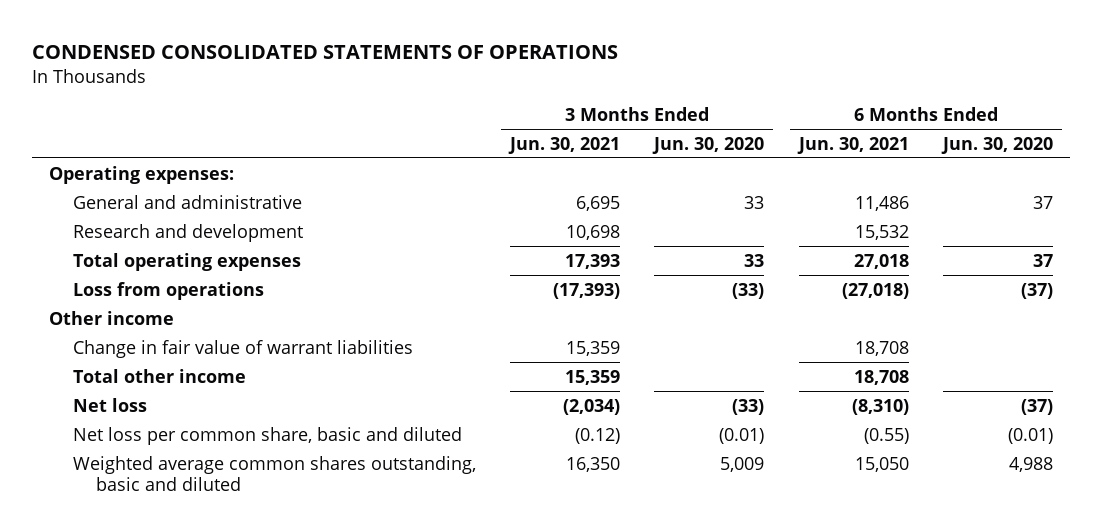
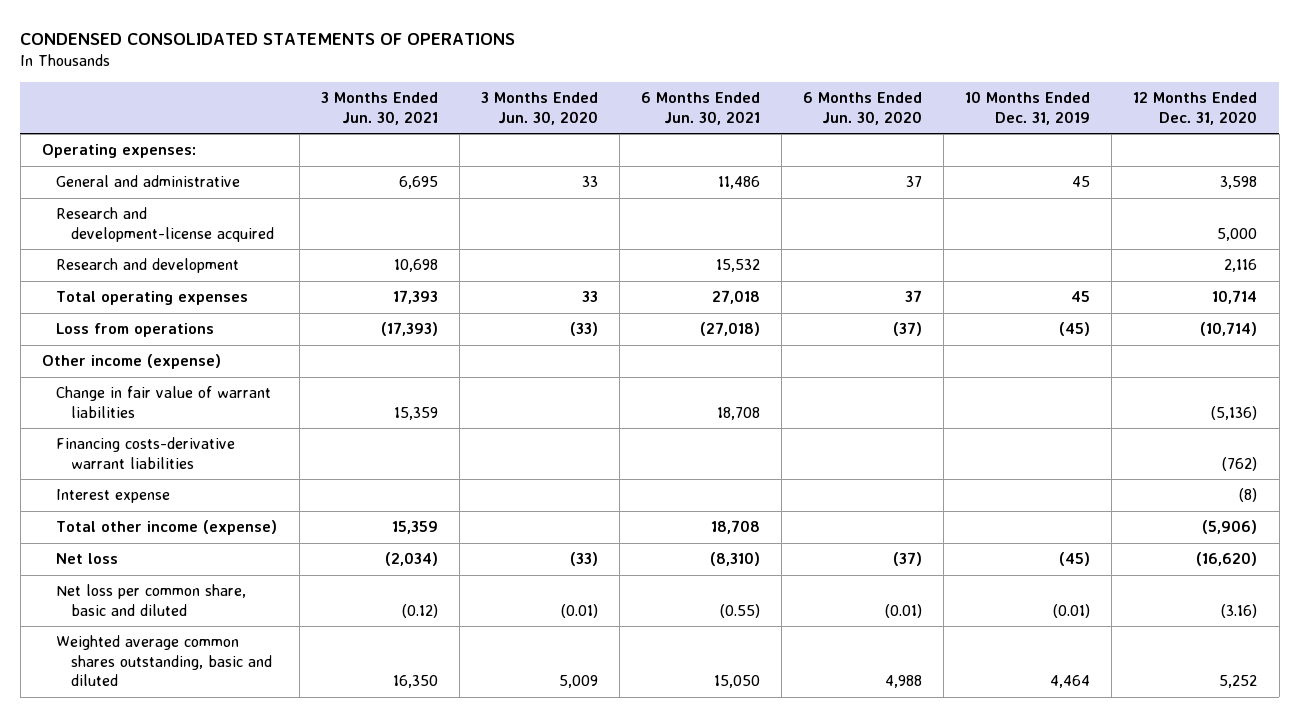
- | 3 Months Ended Jun. 30, 2021 | 3 Months Ended Jun. 30, 2020 | 6 Months Ended Jun. 30, 2021 | 6 Months Ended Jun. 30, 2020
+ | 3 Months Ended Jun. 30, 2021 | 3 Months Ended Jun. 30, 2020 | 6 Months Ended Jun. 30, 2021 | 6 Months Ended Jun. 30, 2020 | 10 Months Ended Dec. 31, 2019 | 12 Months Ended Dec. 31, 2020
+ Research and development-license acquired | | | | | | 5,000
- Other income
+ Other income (expense)
- Total other income | 15,359 | | 18,708 |
+ Financing costs-derivative warrant liabilities | | | | | | (762)
+ Interest expense | | | | | | (8)
+ Total other income (expense) | 15,359 | | 18,708 | | | (5,906)

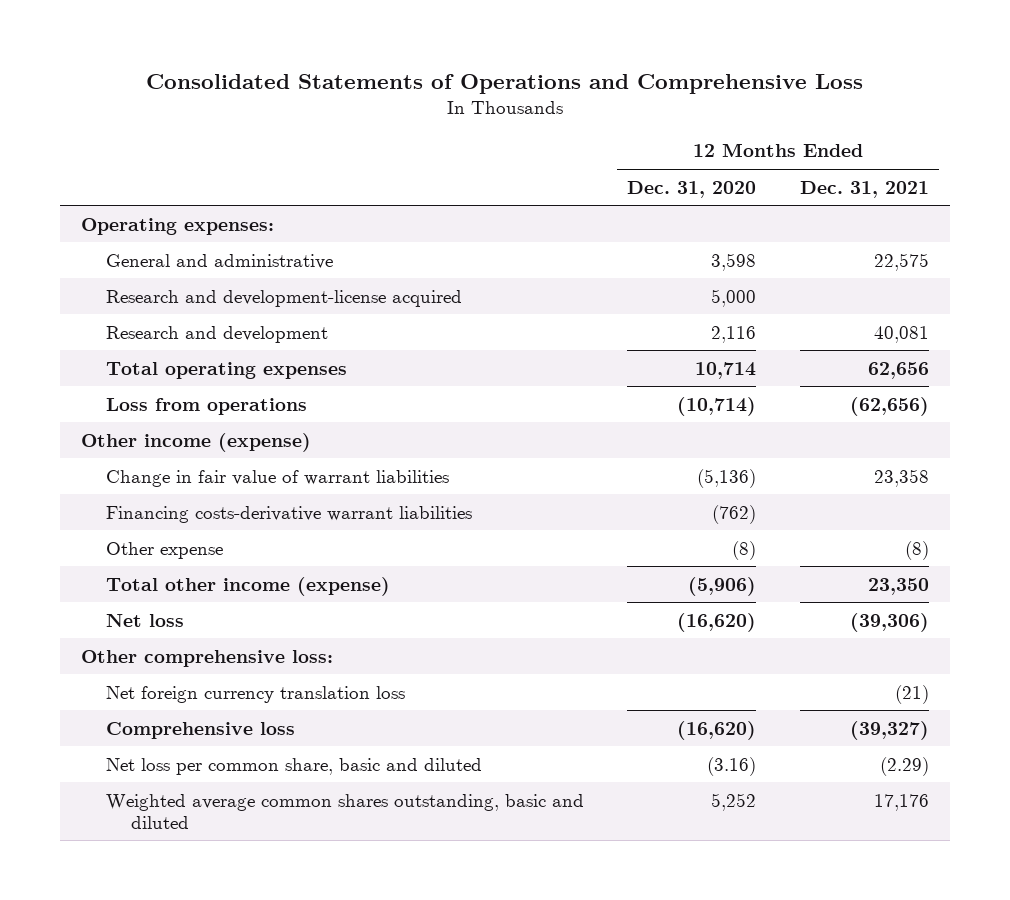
- CONDENSED CONSOLIDATED STATEMENTS OF OPERATIONS
+ Consolidated Statements of Operations and Comprehensive Loss
- | 3 Months Ended Jun. 30, 2021 | 3 Months Ended Jun. 30, 2020 | 6 Months Ended Jun. 30, 2021 | 6 Months Ended Jun. 30, 2020 | 10 Months Ended Dec. 31, 2019 | 12 Months Ended Dec. 31, 2020
+ | 12 Months Ended Dec. 31, 2020 | 12 Months Ended Dec. 31, 2021
- Interest expense | | | | | | (8)
+ Other expense | (8) | (8)
+ Other comprehensive loss:
+ Net foreign currency translation loss | | (21)
+ Comprehensive loss | (16,620) | (39,327)

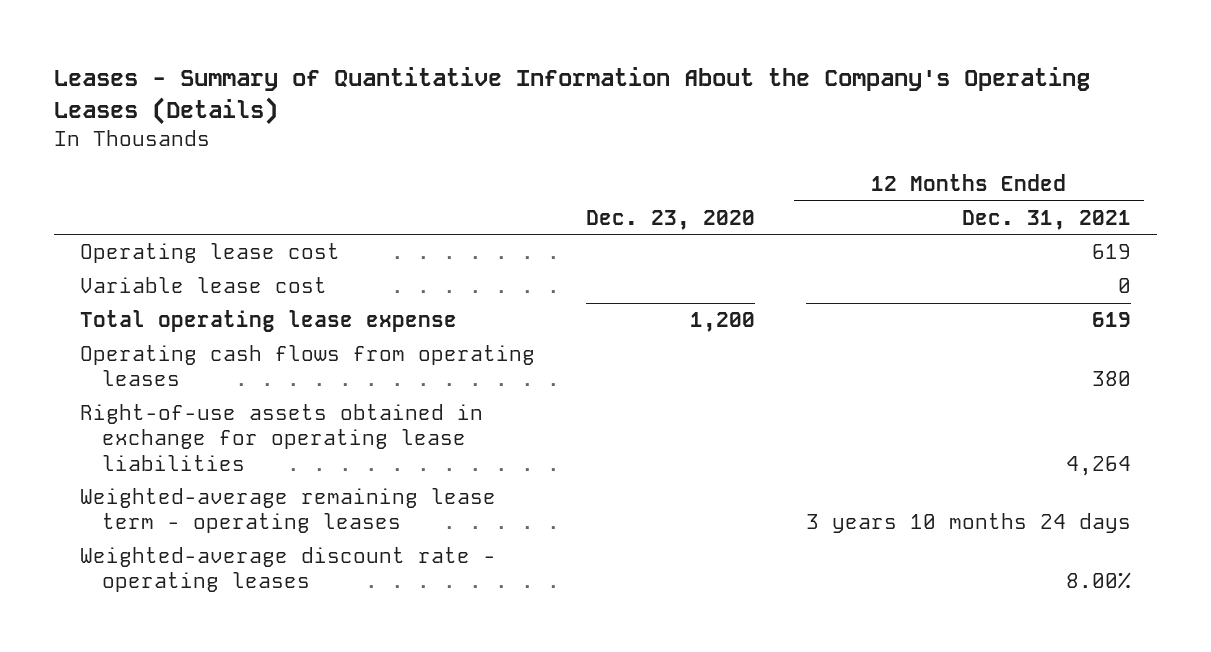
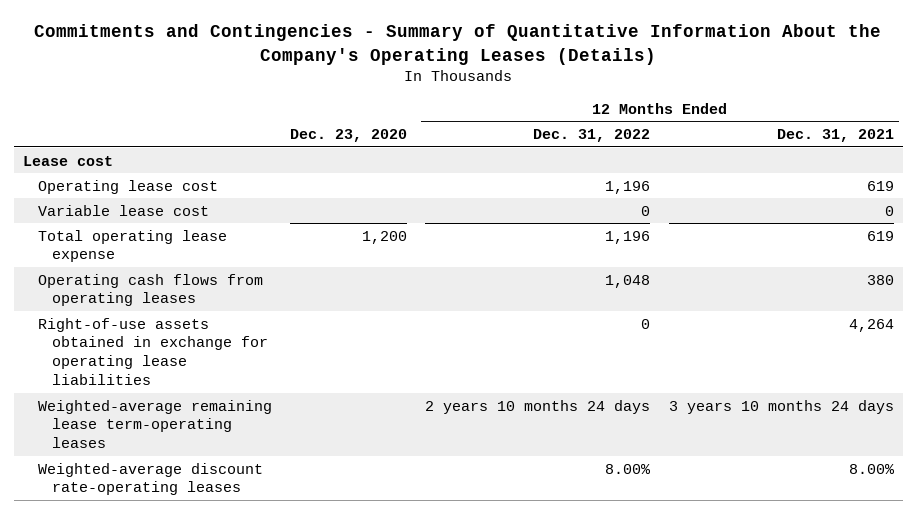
- Leases - Summary of Quantitative Information About the Company's Operating Leases (Details)
+ Commitments and Contingencies - Summary of Quantitative Information About the Company's Operating Leases (Details)
- | Dec. 23, 2020 | 12 Months Ended Dec. 31, 2021
+ | Dec. 23, 2020 | 12 Months Ended Dec. 31, 2022 | 12 Months Ended Dec. 31, 2021
+ Lease cost
- Weighted-average remaining lease term - operating leases | | 3 years 10 months 24 days
- Weighted-average discount rate - operating leases | | 8.00%
+ Weighted-average remaining lease term-operating leases | | 2 years 10 months 24 days | 3 years 10 months 24 days
+ Weighted-average discount rate-operating leases | | 8.00% | 8.00%

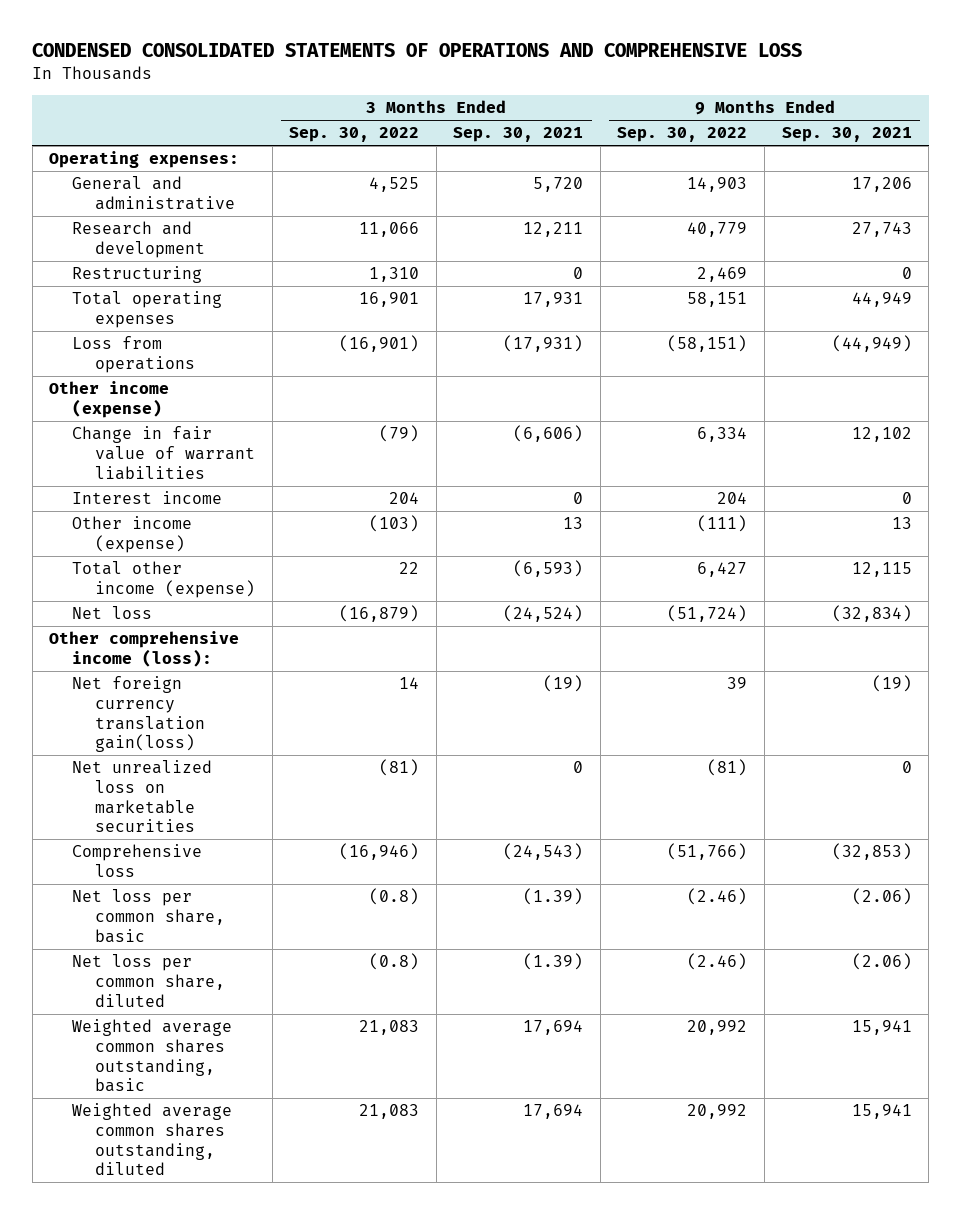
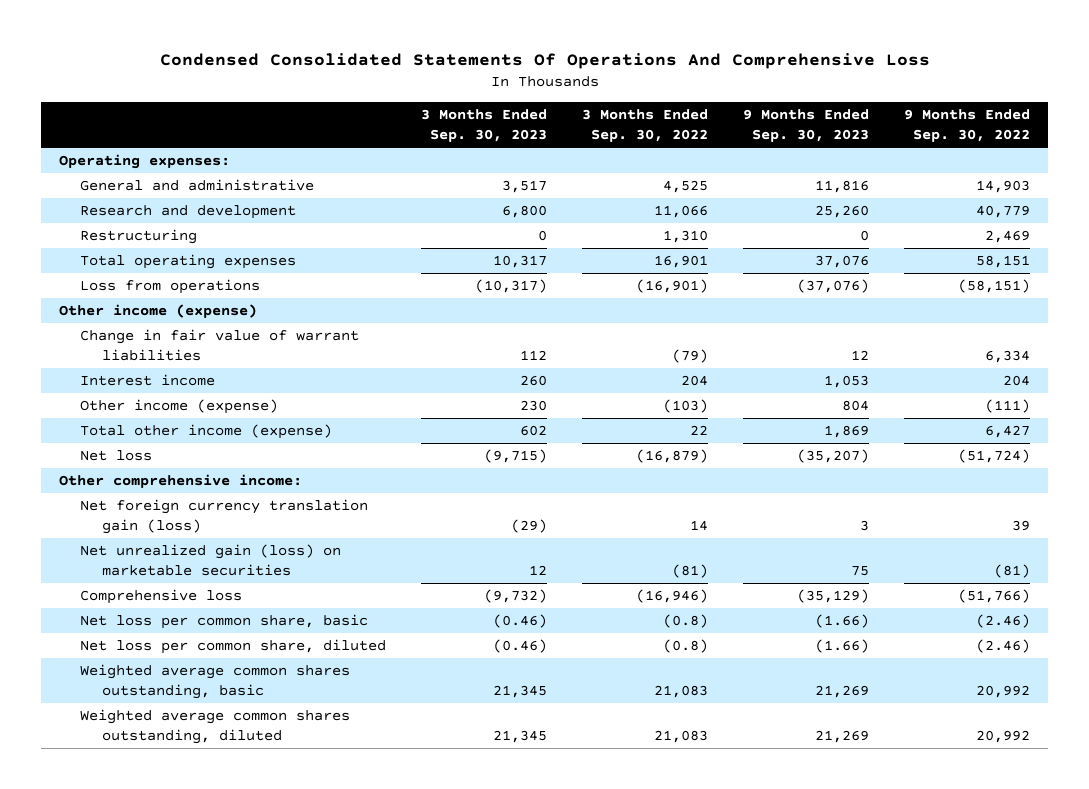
- CONDENSED CONSOLIDATED STATEMENTS OF OPERATIONS AND COMPREHENSIVE LOSS
+ Condensed Consolidated Statements Of Operations And Comprehensive Loss
- | 3 Months Ended Sep. 30, 2022 | 3 Months Ended Sep. 30, 2021 | 9 Months Ended Sep. 30, 2022 | 9 Months Ended Sep. 30, 2021
+ | 3 Months Ended Sep. 30, 2023 | 3 Months Ended Sep. 30, 2022 | 9 Months Ended Sep. 30, 2023 | 9 Months Ended Sep. 30, 2022
- Other comprehensive income (loss):
- Net foreign currency translation gain(loss) | 14 | (19) | 39 | (19)
- Net unrealized loss on marketable securities | (81) | 0 | (81) | 0
+ Other comprehensive income:
+ Net foreign currency translation gain (loss) | (29) | 14 | 3 | 39
+ Net unrealized gain (loss) on marketable securities | 12 | (81) | 75 | (81)

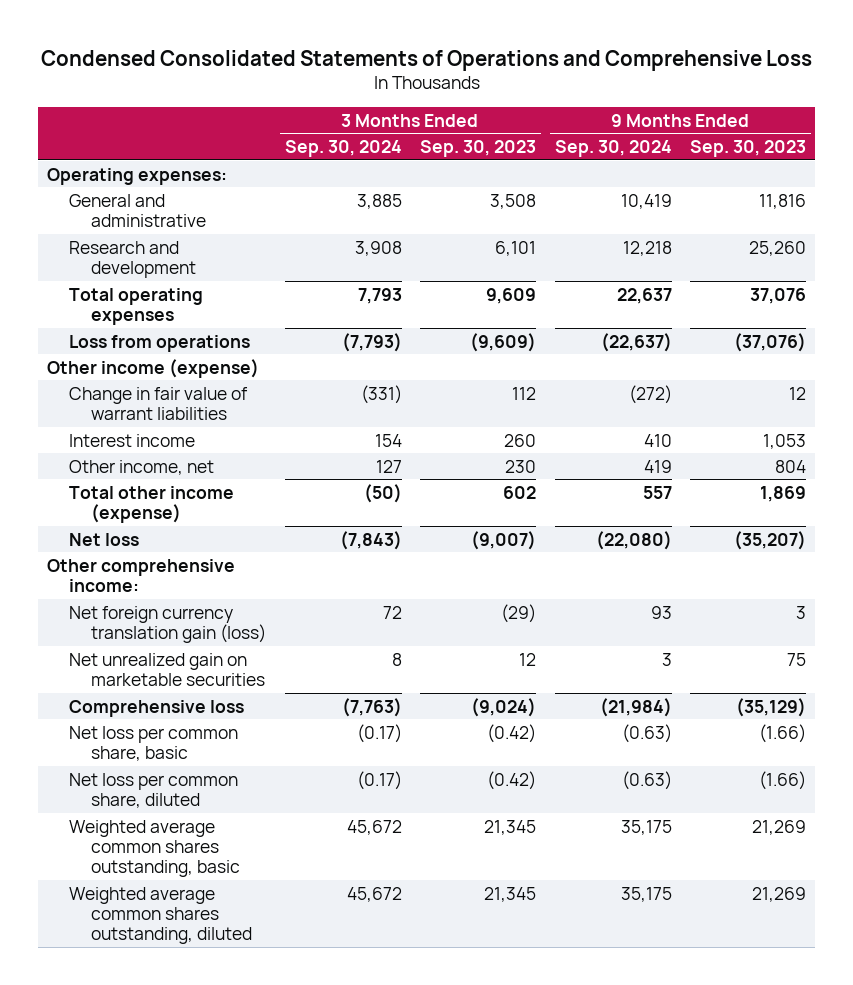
- Condensed Consolidated Statements Of Operations And Comprehensive Loss
+ Condensed Consolidated Statements of Operations and Comprehensive Loss
- | 3 Months Ended Sep. 30, 2023 | 3 Months Ended Sep. 30, 2022 | 9 Months Ended Sep. 30, 2023 | 9 Months Ended Sep. 30, 2022
+ | 3 Months Ended Sep. 30, 2024 | 3 Months Ended Sep. 30, 2023 | 9 Months Ended Sep. 30, 2024 | 9 Months Ended Sep. 30, 2023
- General and administrative | 3,517 | 4,525 | 11,816 | 14,903
- Research and development | 6,800 | 11,066 | 25,260 | 40,779
- Restructuring | 0 | 1,310 | 0 | 2,469
- Total operating expenses | 10,317 | 16,901 | 37,076 | 58,151
- Loss from operations | (10,317) | (16,901) | (37,076) | (58,151)
+ General and administrative | 3,885 | 3,508 | 10,419 | 11,816
+ Research and development | 3,908 | 6,101 | 12,218 | 25,260
+ Total operating expenses | 7,793 | 9,609 | 22,637 | 37,076
+ Loss from operations | (7,793) | (9,609) | (22,637) | (37,076)
- Other income (expense) | 230 | (103) | 804 | (111)
+ Other income, net | 127 | 230 | 419 | 804
- Net loss | (9,715) | (16,879) | (35,207) | (51,724)
+ Net loss | (7,843) | (9,007) | (22,080) | (35,207)
- Net unrealized gain (loss) on marketable securities | 12 | (81) | 75 | (81)
- Comprehensive loss | (9,732) | (16,946) | (35,129) | (51,766)
- Net loss per common share, basic | (0.46) | (0.8) | (1.66) | (2.46)
- Net loss per common share, diluted | (0.46) | (0.8) | (1.66) | (2.46)
+ Net unrealized gain on marketable securities | 8 | 12 | 3 | 75
+ Comprehensive loss | (7,763) | (9,024) | (21,984) | (35,129)
+ Net loss per common share, basic | (0.17) | (0.42) | (0.63) | (1.66)
+ Net loss per common share, diluted | (0.17) | (0.42) | (0.63) | (1.66)

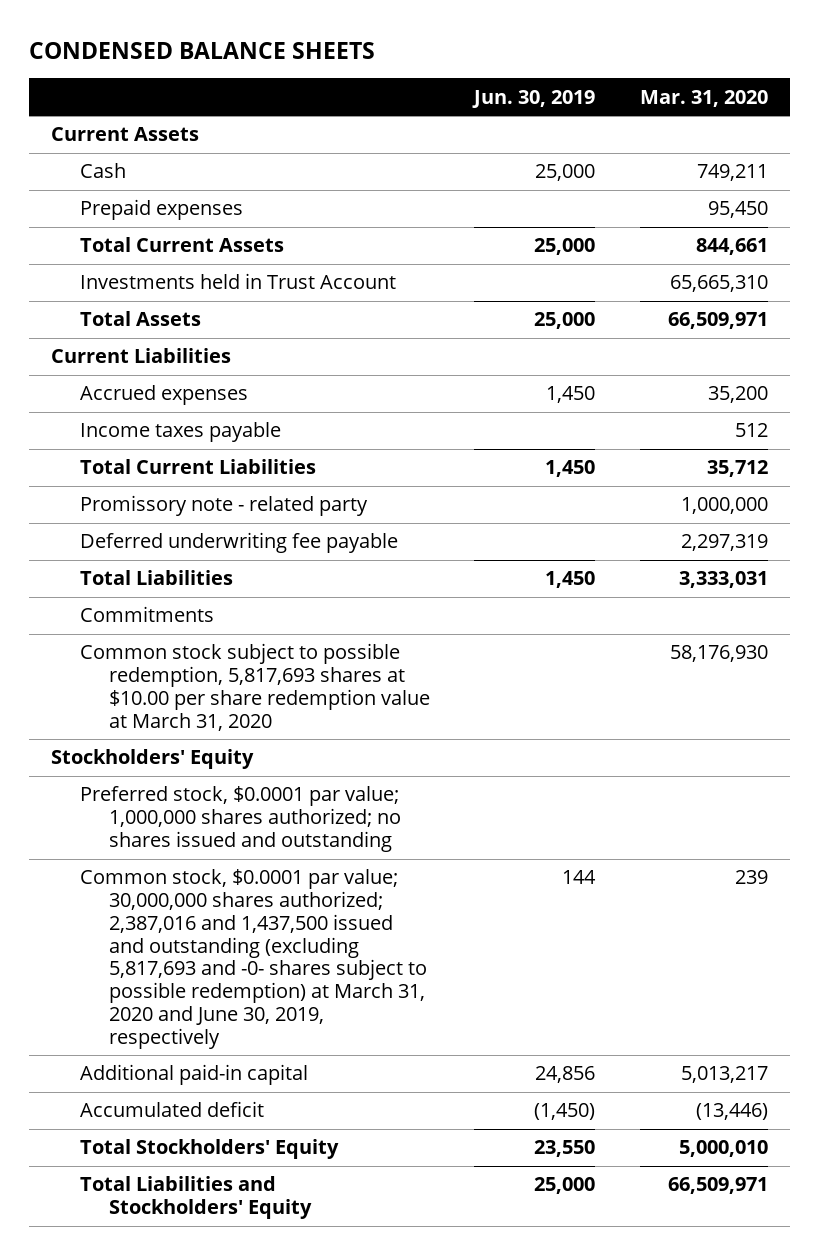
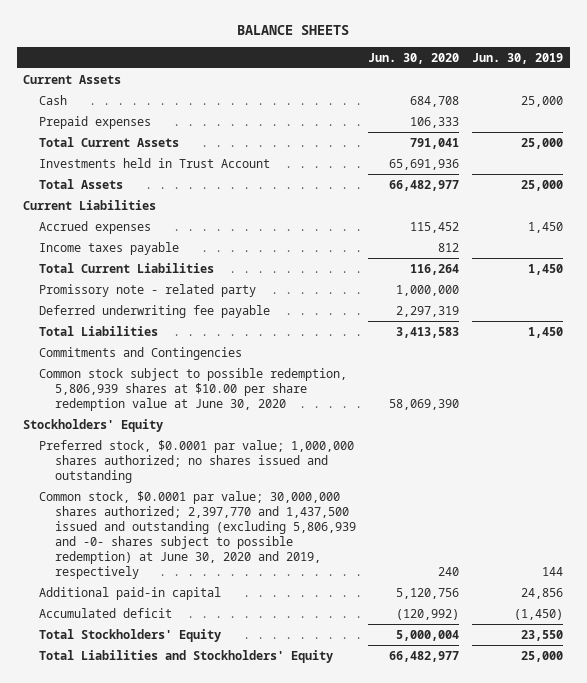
- CONDENSED BALANCE SHEETS
+ BALANCE SHEETS
- | Jun. 30, 2019 | Mar. 31, 2020
+ | Jun. 30, 2020 | Jun. 30, 2019
- Commitments
- Common stock subject to possible redemption, 5,817,693 shares at $10.00 per share redemption value at March 31, 2020 | | 58,176,930
+ Commitments and Contingencies
+ Common stock subject to possible redemption, 5,806,939 shares at $10.00 per share redemption value at June 30, 2020 | 58,069,390 |
- Common stock, $0.0001 par value; 30,000,000 shares authorized; 2,387,016 and 1,437,500 issued and outstanding (excluding 5,817,693 and -0- shares subject to possible redemption) at March 31, 2020 and June 30, 2019, respectively | 144 | 239
+ Common stock, $0.0001 par value; 30,000,000 shares authorized; 2,397,770 and 1,437,500 issued and outstanding (excluding 5,806,939 and -0- shares subject to possible redemption) at June 30, 2020 and 2019, respectively | 240 | 144

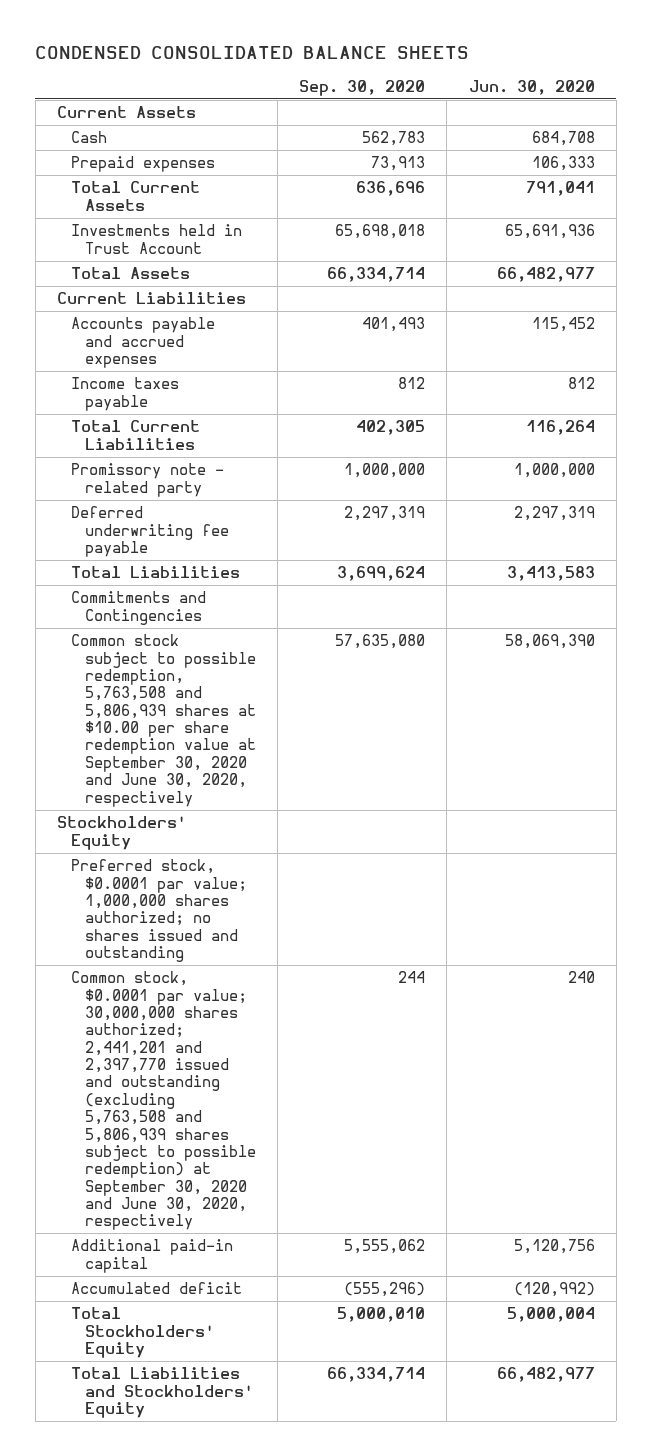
- BALANCE SHEETS
+ CONDENSED CONSOLIDATED BALANCE SHEETS
- | Jun. 30, 2020 | Jun. 30, 2019
+ | Sep. 30, 2020 | Jun. 30, 2020
- Accrued expenses | 115,452 | 1,450
+ Accounts payable and accrued expenses | 401,493 | 115,452
- Common stock subject to possible redemption, 5,806,939 shares at $10.00 per share redemption value at June 30, 2020 | 58,069,390 |
+ Common stock subject to possible redemption, 5,763,508 and 5,806,939 shares at $10.00 per share redemption value at September 30, 2020 and June 30, 2020, respectively | 57,635,080 | 58,069,390
- Common stock, $0.0001 par value; 30,000,000 shares authorized; 2,397,770 and 1,437,500 issued and outstanding (excluding 5,806,939 and -0- shares subject to possible redemption) at June 30, 2020 and 2019, respectively | 240 | 144
+ Common stock, $0.0001 par value; 30,000,000 shares authorized; 2,441,201 and 2,397,770 issued and outstanding (excluding 5,763,508 and 5,806,939 shares subject to possible redemption) at September 30, 2020 and June 30, 2020, respectively | 244 | 240

